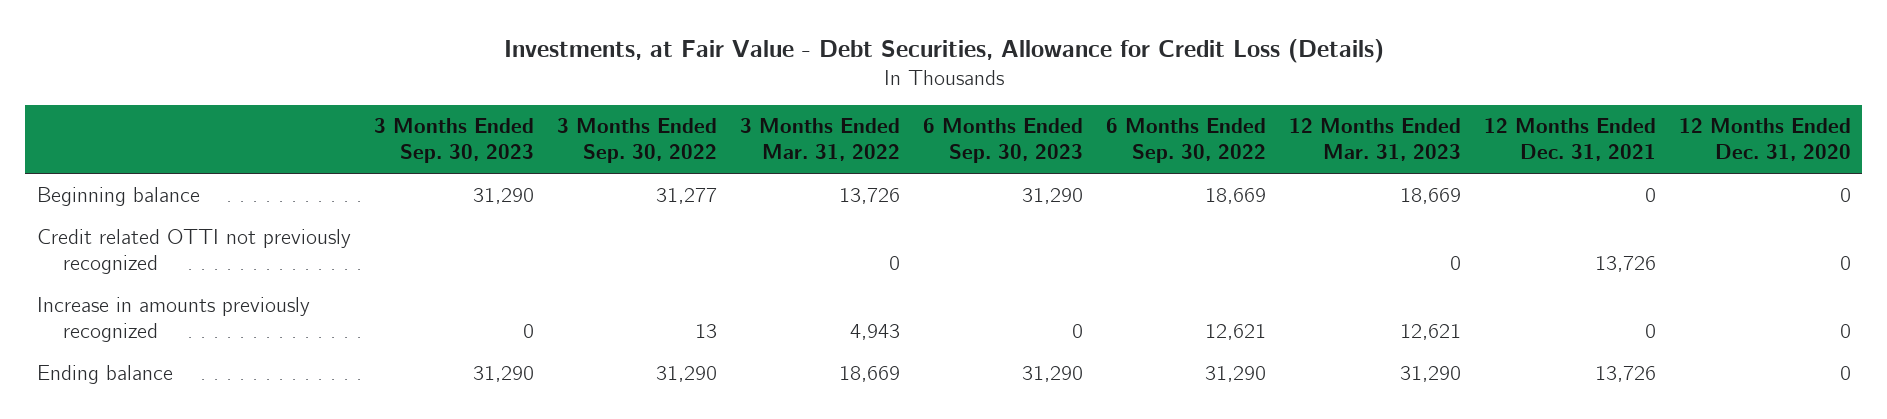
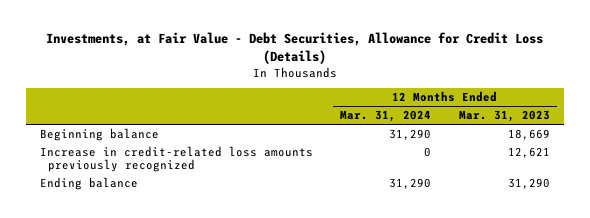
- | 3 Months Ended Sep. 30, 2023 | 3 Months Ended Sep. 30, 2022 | 3 Months Ended Mar. 31, 2022 | 6 Months Ended Sep. 30, 2023 | 6 Months Ended Sep. 30, 2022 | 12 Months Ended Mar. 31, 2023 | 12 Months Ended Dec. 31, 2021 | 12 Months Ended Dec. 31, 2020
+ | 12 Months Ended Mar. 31, 2024 | 12 Months Ended Mar. 31, 2023
- Credit related OTTI not previously recognized | | | 0 | | | 0 | 13,726 | 0
- Increase in amounts previously recognized | 0 | 13 | 4,943 | 0 | 12,621 | 12,621 | 0 | 0
+ Increase in credit-related loss amounts previously recognized | 0 | 12,621

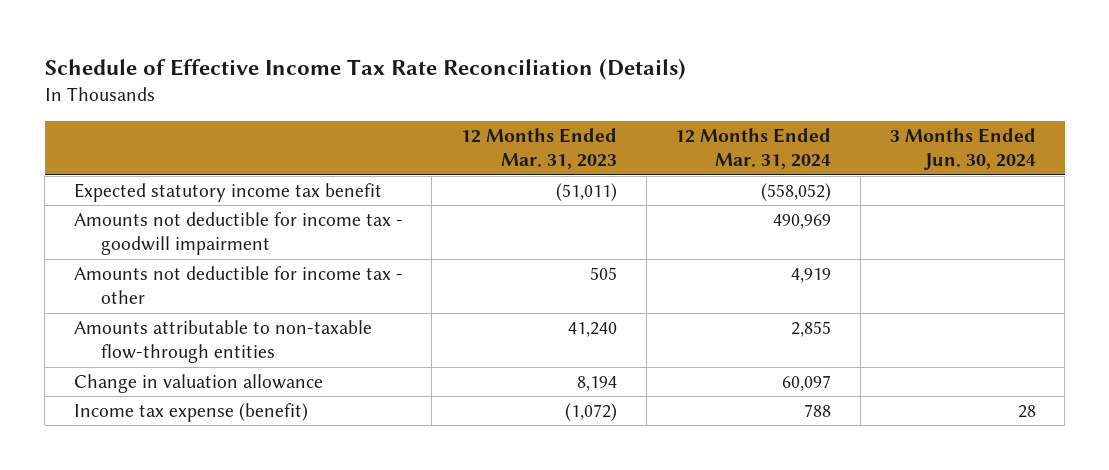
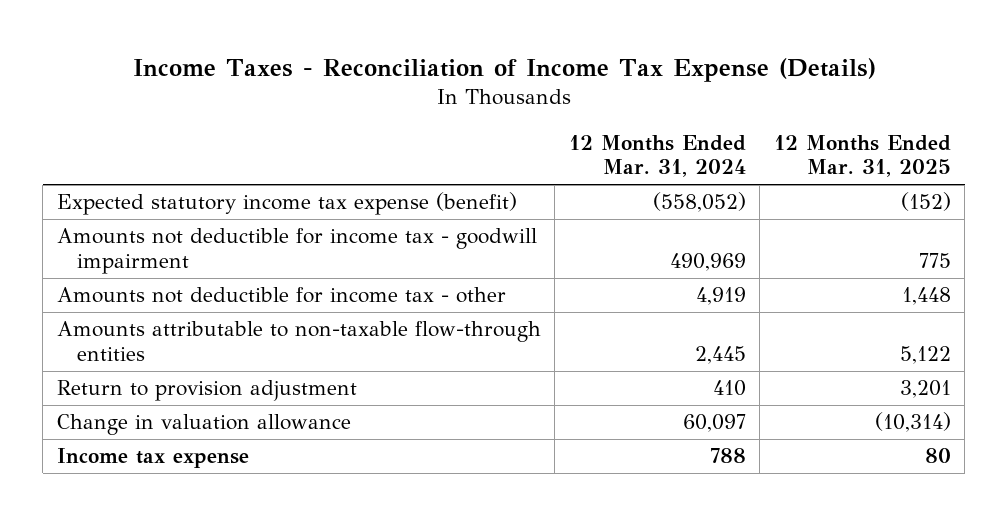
- Schedule of Effective Income Tax Rate Reconciliation (Details)
+ Income Taxes - Reconciliation of Income Tax Expense (Details)
- | 12 Months Ended Mar. 31, 2023 | 12 Months Ended Mar. 31, 2024 | 3 Months Ended Jun. 30, 2024
+ | 12 Months Ended Mar. 31, 2024 | 12 Months Ended Mar. 31, 2025
- Expected statutory income tax benefit | (51,011) | (558,052) |
+ Expected statutory income tax expense (benefit) | (558,052) | (152)
- Amounts attributable to non-taxable flow-through entities | 41,240 | 2,855 |
+ Amounts attributable to non-taxable flow-through entities | 2,445 | 5,122
+ Return to provision adjustment | 410 | 3,201
- Income tax expense (benefit) | (1,072) | 788 | 28
+ Income tax expense | 788 | 80

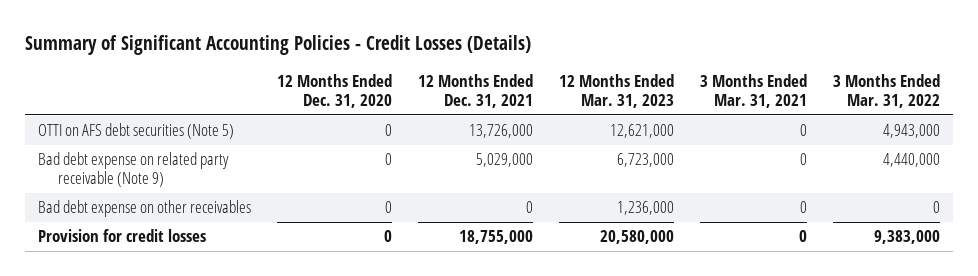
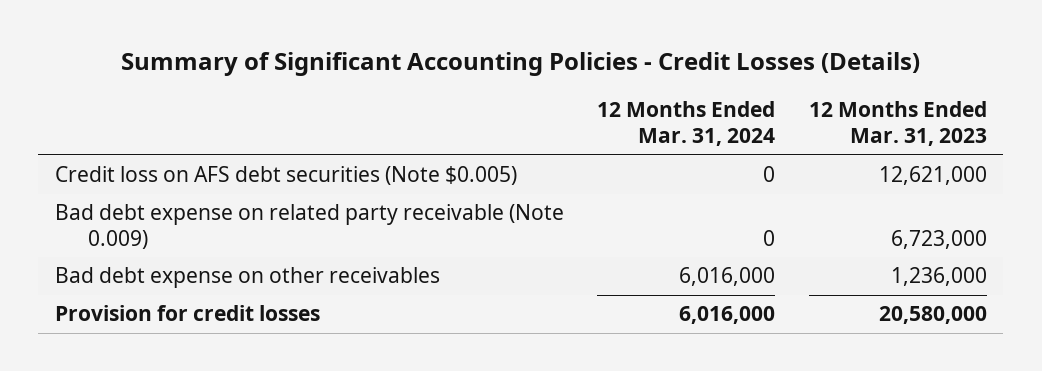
- | 12 Months Ended Dec. 31, 2020 | 12 Months Ended Dec. 31, 2021 | 12 Months Ended Mar. 31, 2023 | 3 Months Ended Mar. 31, 2021 | 3 Months Ended Mar. 31, 2022
+ | 12 Months Ended Mar. 31, 2024 | 12 Months Ended Mar. 31, 2023
- OTTI on AFS debt securities (Note 5) | 0 | 13,726,000 | 12,621,000 | 0 | 4,943,000
- Bad debt expense on related party receivable (Note 9) | 0 | 5,029,000 | 6,723,000 | 0 | 4,440,000
+ Credit loss on AFS debt securities (Note $0.005) | 0 | 12,621,000
+ Bad debt expense on related party receivable (Note 0.009) | 0 | 6,723,000

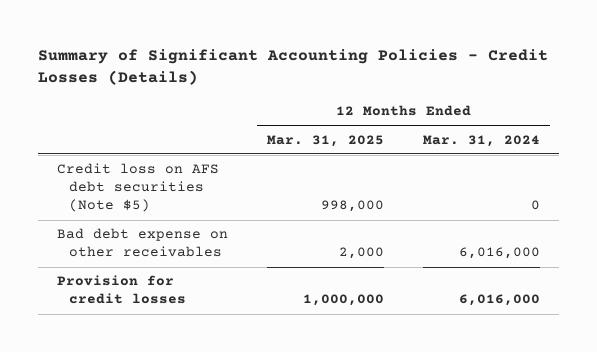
- | 12 Months Ended Mar. 31, 2024 | 12 Months Ended Mar. 31, 2023
+ | 12 Months Ended Mar. 31, 2025 | 12 Months Ended Mar. 31, 2024
- Credit loss on AFS debt securities (Note $0.005) | 0 | 12,621,000
- Bad debt expense on related party receivable (Note 0.009) | 0 | 6,723,000
+ Credit loss on AFS debt securities (Note $5) | 998,000 | 0

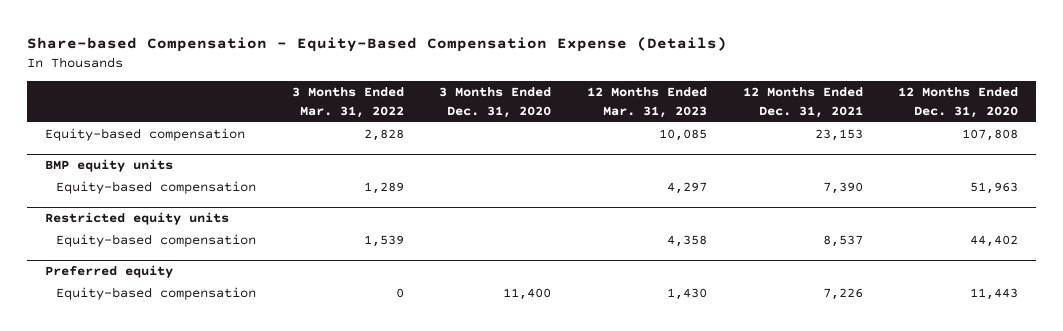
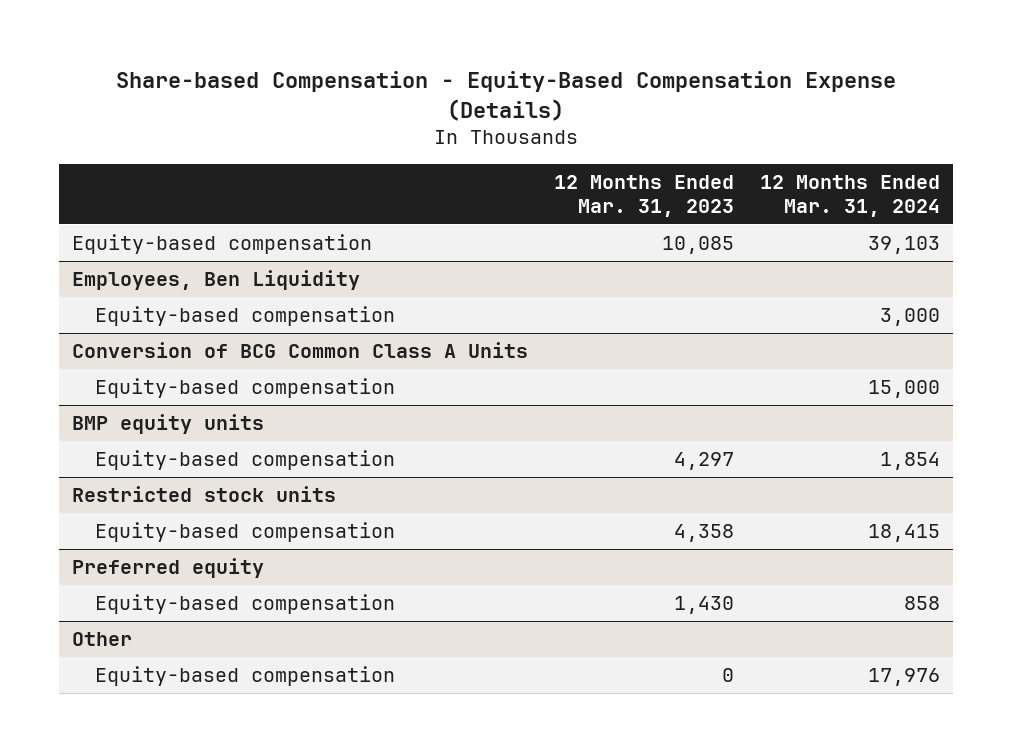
- | 3 Months Ended Mar. 31, 2022 | 3 Months Ended Dec. 31, 2020 | 12 Months Ended Mar. 31, 2023 | 12 Months Ended Dec. 31, 2021 | 12 Months Ended Dec. 31, 2020
+ | 12 Months Ended Mar. 31, 2023 | 12 Months Ended Mar. 31, 2024
+ Employees, Ben Liquidity
+ Equity-based compensation | | 3,000
+ Conversion of BCG Common Class A Units
+ Equity-based compensation | | 15,000
- Restricted equity units
+ Restricted stock units
+ Other
+ Equity-based compensation | 0 | 17,976

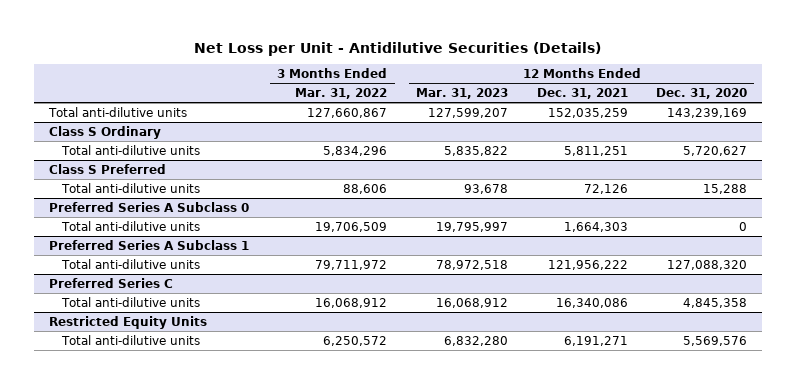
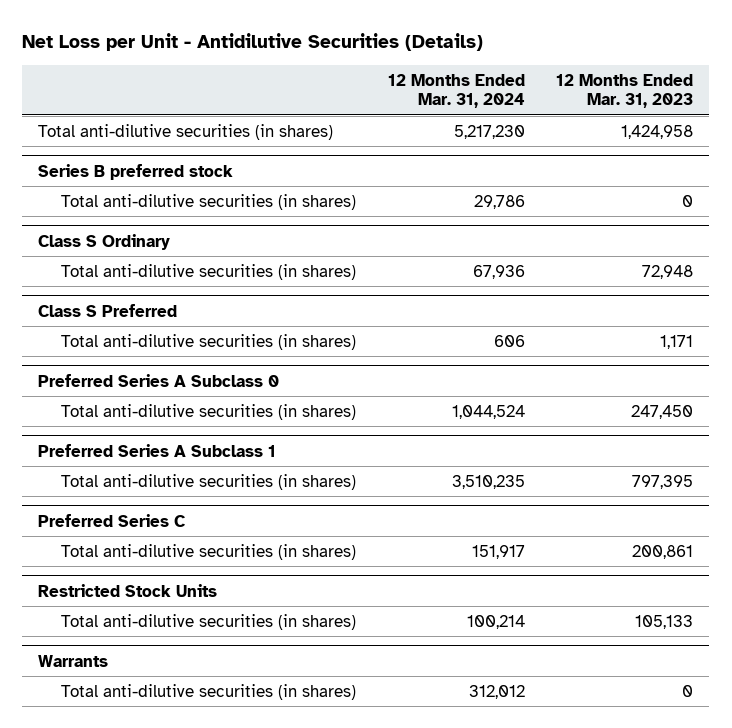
- | 3 Months Ended Mar. 31, 2022 | 12 Months Ended Mar. 31, 2023 | 12 Months Ended Dec. 31, 2021 | 12 Months Ended Dec. 31, 2020
+ | 12 Months Ended Mar. 31, 2024 | 12 Months Ended Mar. 31, 2023
- Total anti-dilutive units | 127,660,867 | 127,599,207 | 152,035,259 | 143,239,169
+ Total anti-dilutive securities (in shares) | 5,217,230 | 1,424,958
+ Series B preferred stock
+ Total anti-dilutive securities (in shares) | 29,786 | 0
@ Class S Ordinary
- Total anti-dilutive units | 5,834,296 | 5,835,822 | 5,811,251 | 5,720,627
+ Total anti-dilutive securities (in shares) | 67,936 | 72,948
@ Class S Preferred
- Total anti-dilutive units | 88,606 | 93,678 | 72,126 | 15,288
+ Total anti-dilutive securities (in shares) | 606 | 1,171
@ Preferred Series A Subclass 0
- Total anti-dilutive units | 19,706,509 | 19,795,997 | 1,664,303 | 0
+ Total anti-dilutive securities (in shares) | 1,044,524 | 247,450
@ Preferred Series A Subclass 1
- Total anti-dilutive units | 79,711,972 | 78,972,518 | 121,956,222 | 127,088,320
+ Total anti-dilutive securities (in shares) | 3,510,235 | 797,395
@ Preferred Series C
- Total anti-dilutive units | 16,068,912 | 16,068,912 | 16,340,086 | 4,845,358
- Restricted Equity Units
- Total anti-dilutive units | 6,250,572 | 6,832,280 | 6,191,271 | 5,569,576
@ Preferred Series C
+ Total anti-dilutive securities (in shares) | 151,917 | 200,861
+ Restricted Stock Units
+ Total anti-dilutive securities (in shares) | 100,214 | 105,133
+ Warrants
+ Total anti-dilutive securities (in shares) | 312,012 | 0

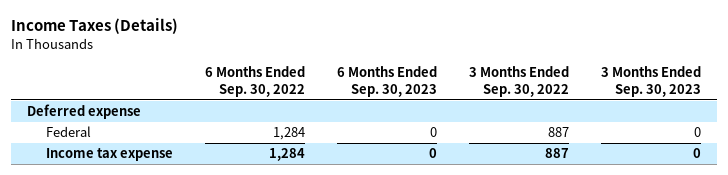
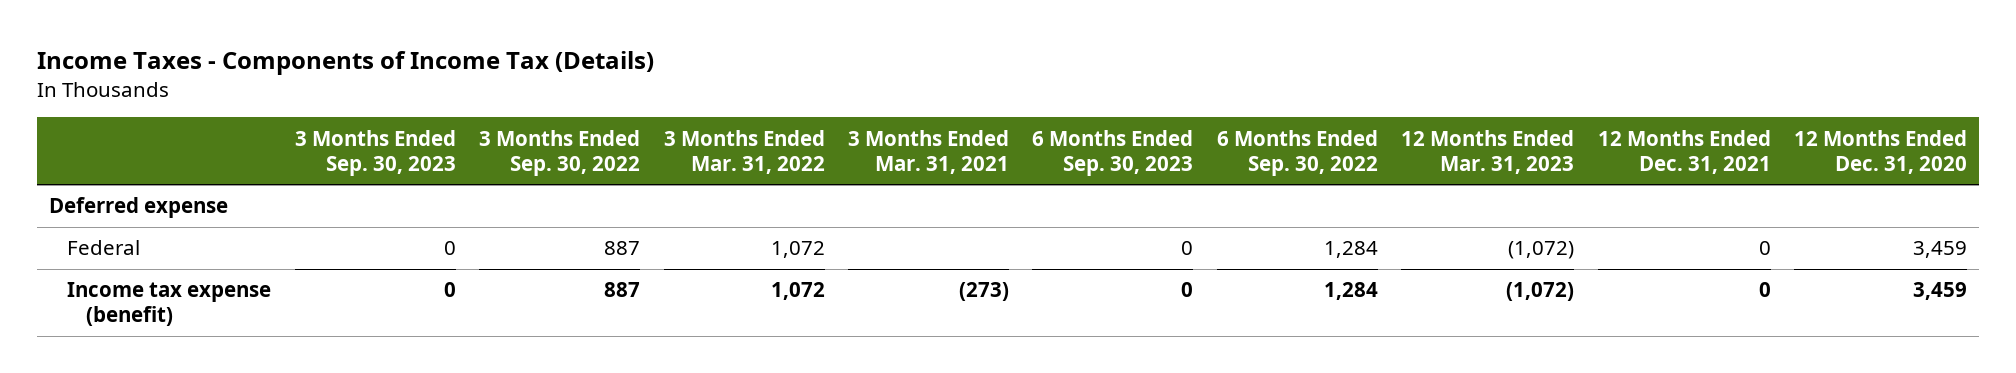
- Income Taxes (Details)
+ Income Taxes - Components of Income Tax (Details)
- | 6 Months Ended Sep. 30, 2022 | 6 Months Ended Sep. 30, 2023 | 3 Months Ended Sep. 30, 2022 | 3 Months Ended Sep. 30, 2023
+ | 3 Months Ended Sep. 30, 2023 | 3 Months Ended Sep. 30, 2022 | 3 Months Ended Mar. 31, 2022 | 3 Months Ended Mar. 31, 2021 | 6 Months Ended Sep. 30, 2023 | 6 Months Ended Sep. 30, 2022 | 12 Months Ended Mar. 31, 2023 | 12 Months Ended Dec. 31, 2021 | 12 Months Ended Dec. 31, 2020
- Income tax expense | 1,284 | 0 | 887 | 0
+ Income tax expense (benefit) | 0 | 887 | 1,072 | (273) | 0 | 1,284 | (1,072) | 0 | 3,459

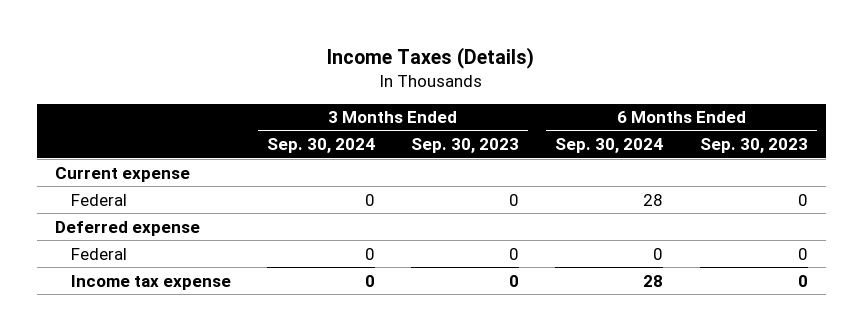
- Income Taxes - Components of Income Tax (Details)
+ Income Taxes (Details)
- | 3 Months Ended Sep. 30, 2023 | 3 Months Ended Sep. 30, 2022 | 3 Months Ended Mar. 31, 2022 | 3 Months Ended Mar. 31, 2021 | 6 Months Ended Sep. 30, 2023 | 6 Months Ended Sep. 30, 2022 | 12 Months Ended Mar. 31, 2023 | 12 Months Ended Dec. 31, 2021 | 12 Months Ended Dec. 31, 2020
+ | 3 Months Ended Sep. 30, 2024 | 3 Months Ended Sep. 30, 2023 | 6 Months Ended Sep. 30, 2024 | 6 Months Ended Sep. 30, 2023
+ Current expense
+ Federal | 0 | 0 | 28 | 0
- Income tax expense (benefit) | 0 | 887 | 1,072 | (273) | 0 | 1,284 | (1,072) | 0 | 3,459
+ Income tax expense | 0 | 0 | 28 | 0

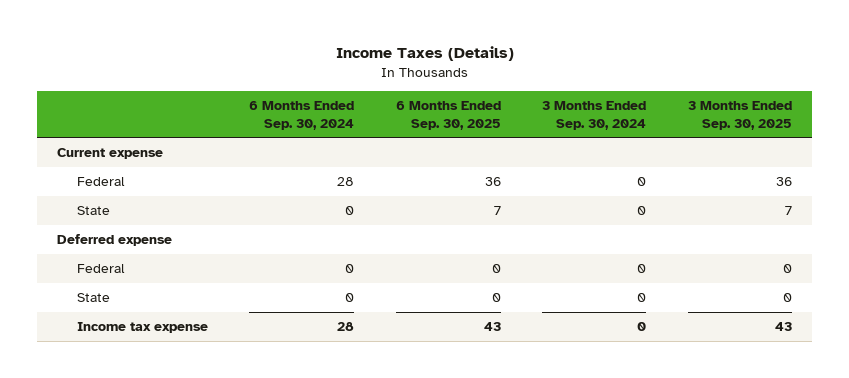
- | 3 Months Ended Sep. 30, 2024 | 3 Months Ended Sep. 30, 2023 | 6 Months Ended Sep. 30, 2024 | 6 Months Ended Sep. 30, 2023
+ | 6 Months Ended Sep. 30, 2024 | 6 Months Ended Sep. 30, 2025 | 3 Months Ended Sep. 30, 2024 | 3 Months Ended Sep. 30, 2025
+ State | 0 | 7 | 0 | 7
+ State | 0 | 0 | 0 | 0

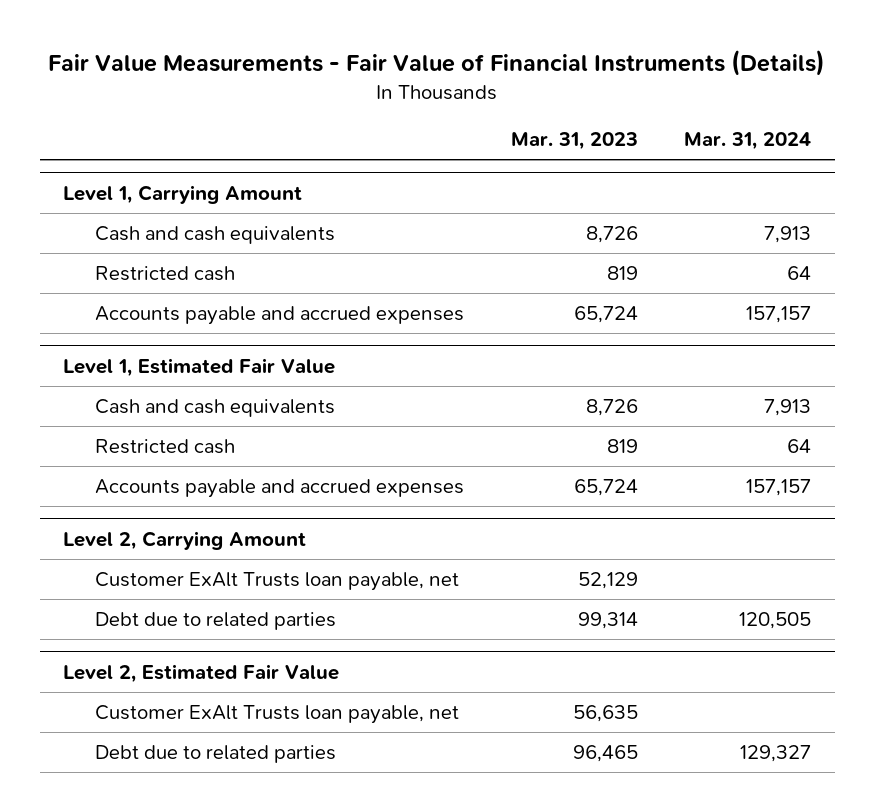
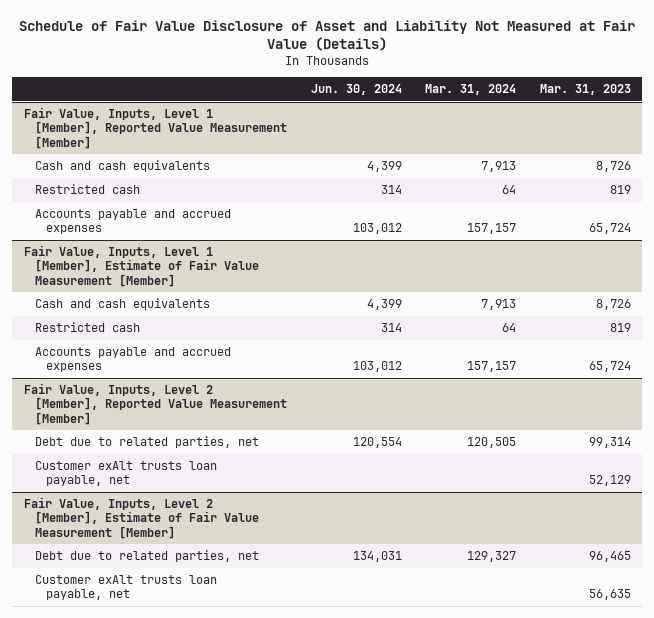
- Fair Value Measurements - Fair Value of Financial Instruments (Details)
+ Schedule of Fair Value Disclosure of Asset and Liability Not Measured at Fair Value (Details)
- | Mar. 31, 2023 | Mar. 31, 2024
+ | Jun. 30, 2024 | Mar. 31, 2024 | Mar. 31, 2023
- Level 1, Carrying Amount
+ Fair Value, Inputs, Level 1 [Member], Reported Value Measurement [Member]
- Level 1, Estimated Fair Value
+ Fair Value, Inputs, Level 1 [Member], Estimate of Fair Value Measurement [Member]
- Level 2, Carrying Amount
- Customer ExAlt Trusts loan payable, net | 52,129 |
- Debt due to related parties | 99,314 | 120,505
- Level 2, Estimated Fair Value
- Customer ExAlt Trusts loan payable, net | 56,635 |
- Debt due to related parties | 96,465 | 129,327
+ Fair Value, Inputs, Level 2 [Member], Reported Value Measurement [Member]
+ Debt due to related parties, net | 120,554 | 120,505 | 99,314
+ Customer exAlt trusts loan payable, net | | | 52,129
+ Fair Value, Inputs, Level 2 [Member], Estimate of Fair Value Measurement [Member]
+ Debt due to related parties, net | 134,031 | 129,327 | 96,465
+ Customer exAlt trusts loan payable, net | | | 56,635

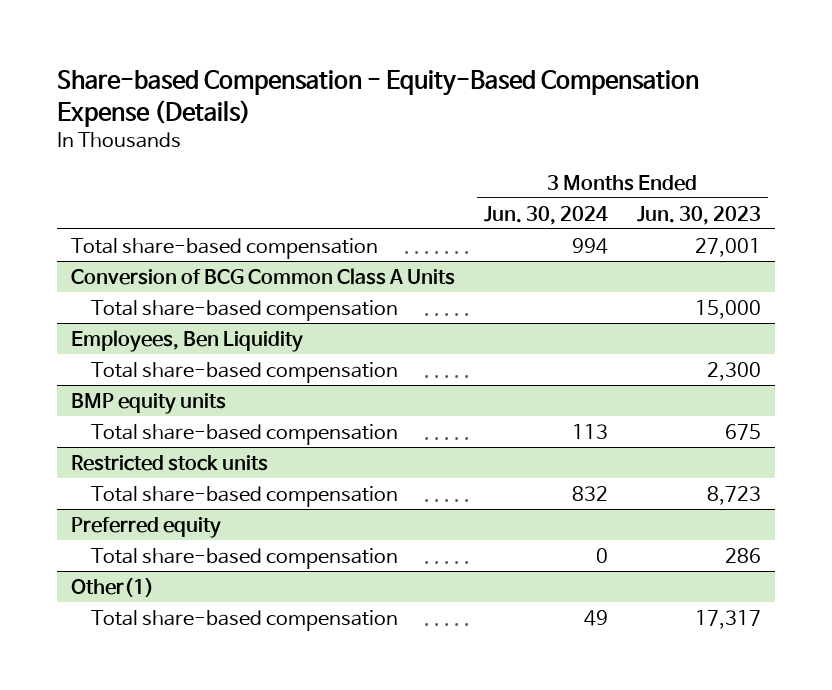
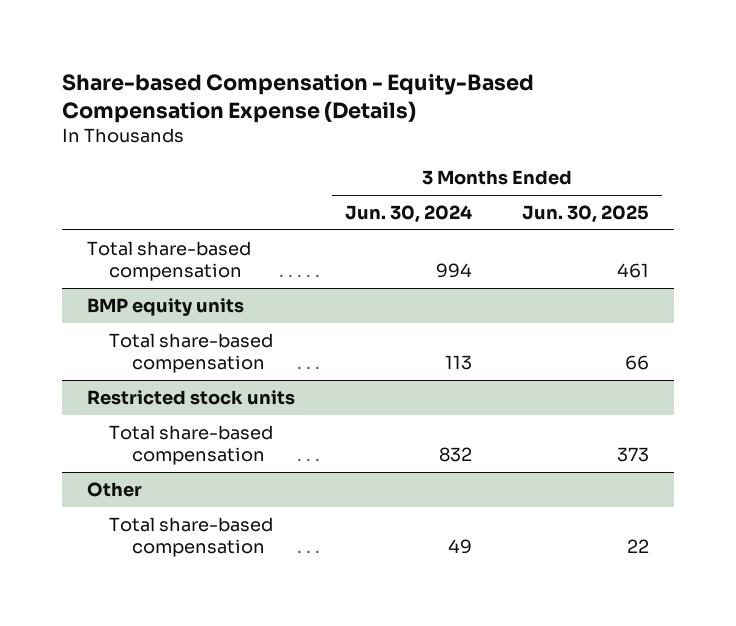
- | 3 Months Ended Jun. 30, 2024 | 3 Months Ended Jun. 30, 2023
+ | 3 Months Ended Jun. 30, 2024 | 3 Months Ended Jun. 30, 2025
- Conversion of BCG Common Class A Units
- Total share-based compensation | | 15,000
- Employees, Ben Liquidity
- Total share-based compensation | | 2,300
- Preferred equity
- Total share-based compensation | 0 | 286
- Other(1)
+ Other

